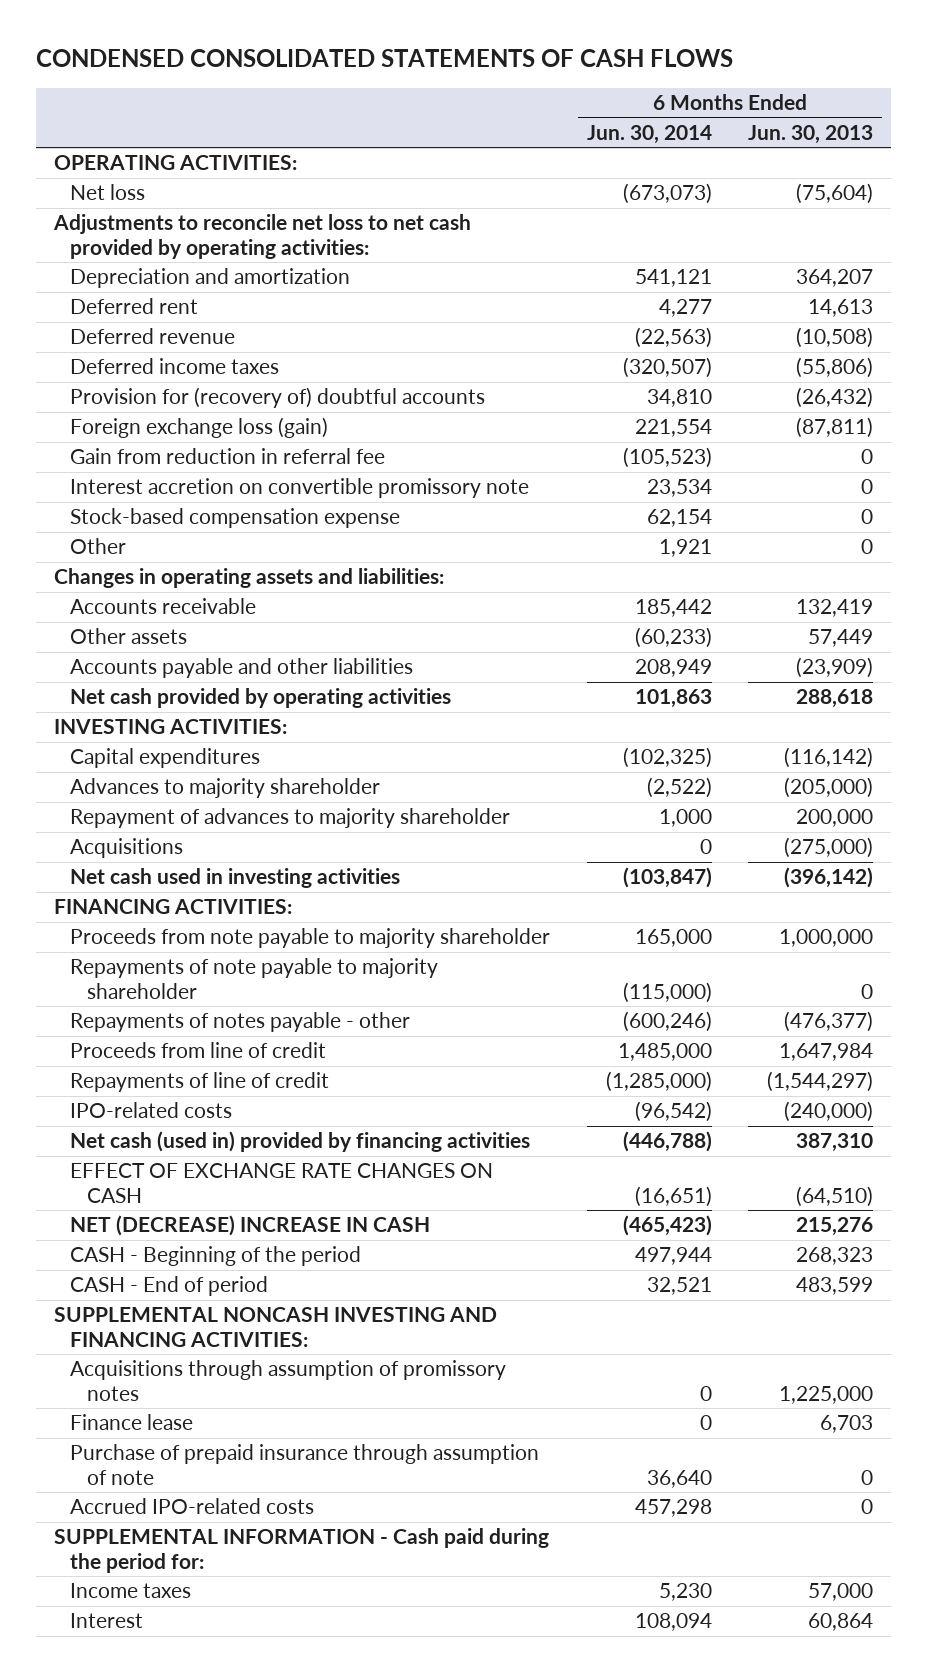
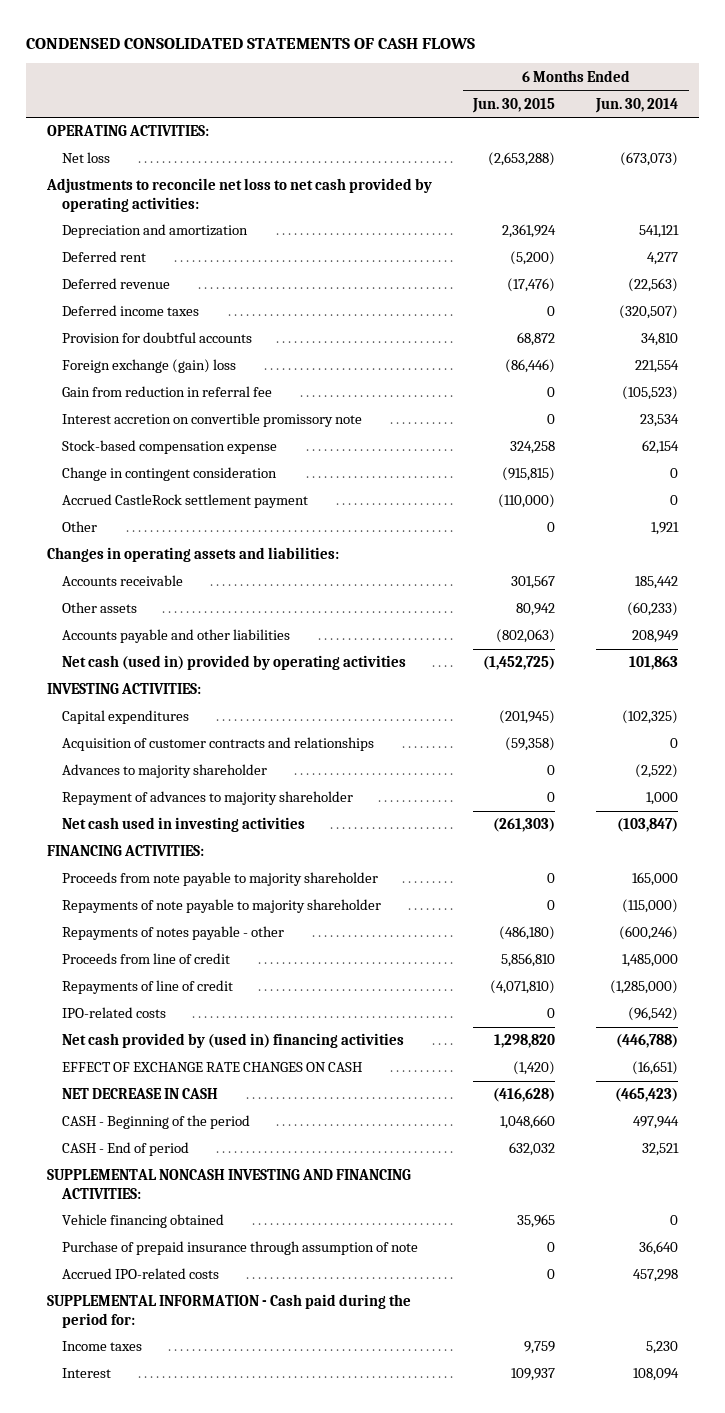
- | 6 Months Ended Jun. 30, 2014 | 6 Months Ended Jun. 30, 2013
+ | 6 Months Ended Jun. 30, 2015 | 6 Months Ended Jun. 30, 2014
- Provision for (recovery of) doubtful accounts | 34,810 | (26,432)
- Foreign exchange loss (gain) | 221,554 | (87,811)
+ Provision for doubtful accounts | 68,872 | 34,810
+ Foreign exchange (gain) loss | (86,446) | 221,554
+ Change in contingent consideration | (915,815) | 0
+ Accrued CastleRock settlement payment | (110,000) | 0
- Net cash provided by operating activities | 101,863 | 288,618
+ Net cash (used in) provided by operating activities | (1,452,725) | 101,863
+ Acquisition of customer contracts and relationships | (59,358) | 0
- Acquisitions | 0 | (275,000)
- Net cash (used in) provided by financing activities | (446,788) | 387,310
+ Net cash provided by (used in) financing activities | 1,298,820 | (446,788)
- NET (DECREASE) INCREASE IN CASH | (465,423) | 215,276
+ NET DECREASE IN CASH | (416,628) | (465,423)
- Acquisitions through assumption of promissory notes | 0 | 1,225,000
- Finance lease | 0 | 6,703
+ Vehicle financing obtained | 35,965 | 0

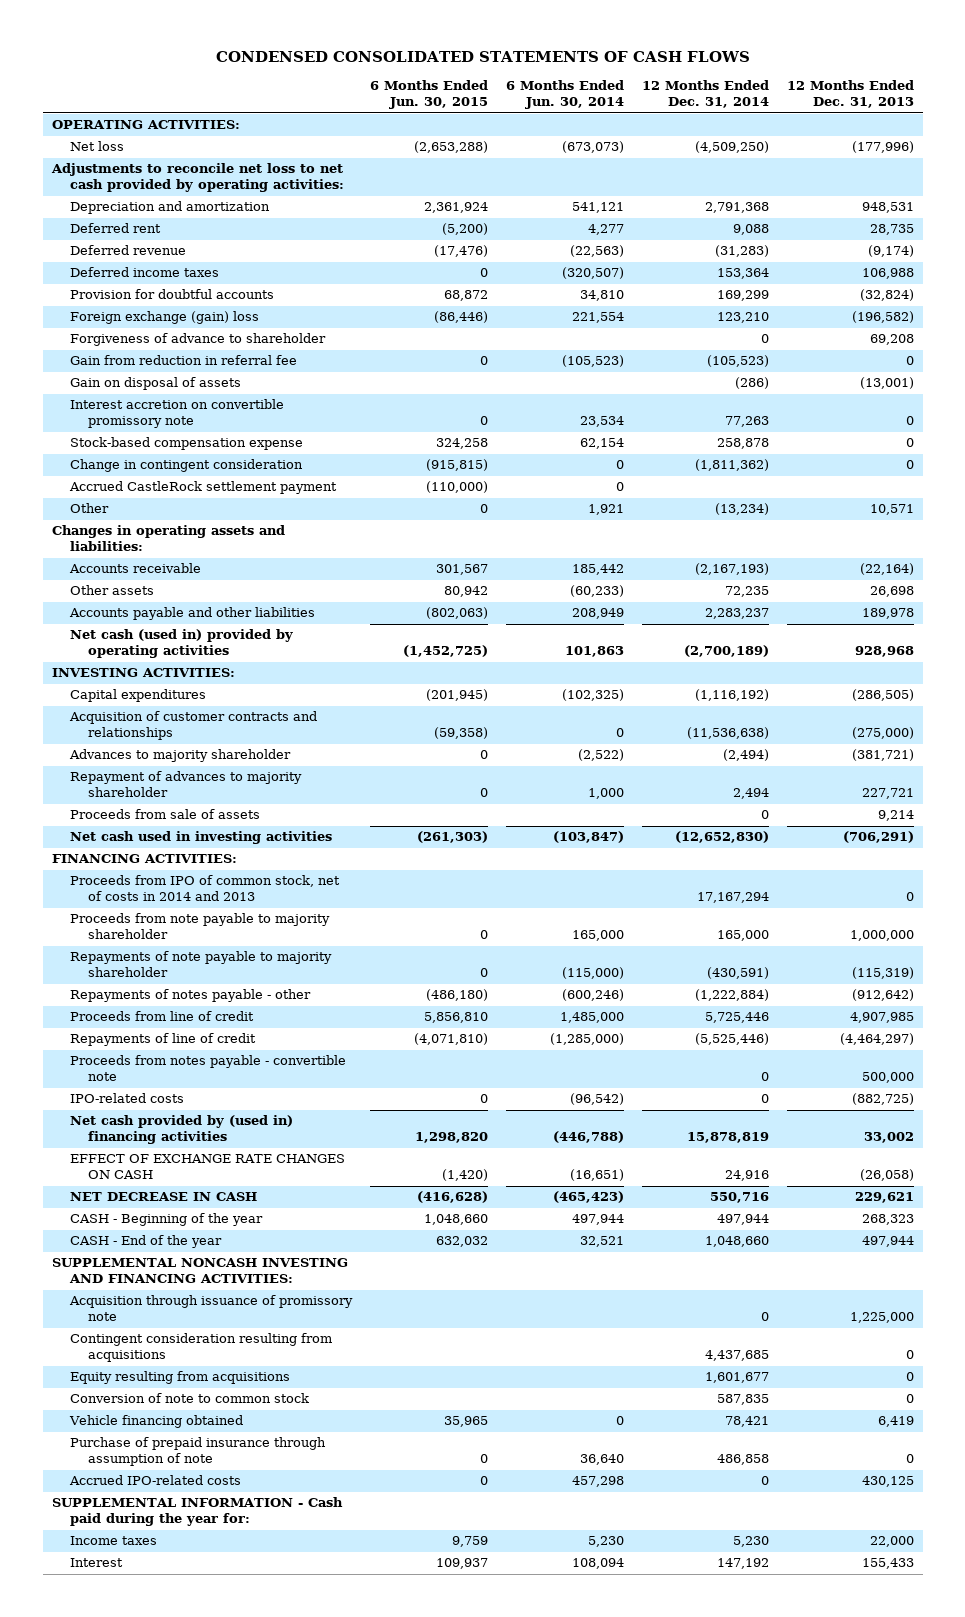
- | 6 Months Ended Jun. 30, 2015 | 6 Months Ended Jun. 30, 2014
+ | 6 Months Ended Jun. 30, 2015 | 6 Months Ended Jun. 30, 2014 | 12 Months Ended Dec. 31, 2014 | 12 Months Ended Dec. 31, 2013
+ Forgiveness of advance to shareholder | | | 0 | 69,208
+ Gain on disposal of assets | | | (286) | (13,001)
+ Proceeds from sale of assets | | | 0 | 9,214
+ Proceeds from IPO of common stock, net of costs in 2014 and 2013 | | | 17,167,294 | 0
+ Proceeds from notes payable - convertible note | | | 0 | 500,000
- CASH - Beginning of the period | 1,048,660 | 497,944
- CASH - End of period | 632,032 | 32,521
+ CASH - Beginning of the year | 1,048,660 | 497,944 | 497,944 | 268,323
+ CASH - End of the year | 632,032 | 32,521 | 1,048,660 | 497,944
+ Acquisition through issuance of promissory note | | | 0 | 1,225,000
+ Contingent consideration resulting from acquisitions | | | 4,437,685 | 0
+ Equity resulting from acquisitions | | | 1,601,677 | 0
+ Conversion of note to common stock | | | 587,835 | 0
- SUPPLEMENTAL INFORMATION - Cash paid during the period for:
+ SUPPLEMENTAL INFORMATION - Cash paid during the year for:

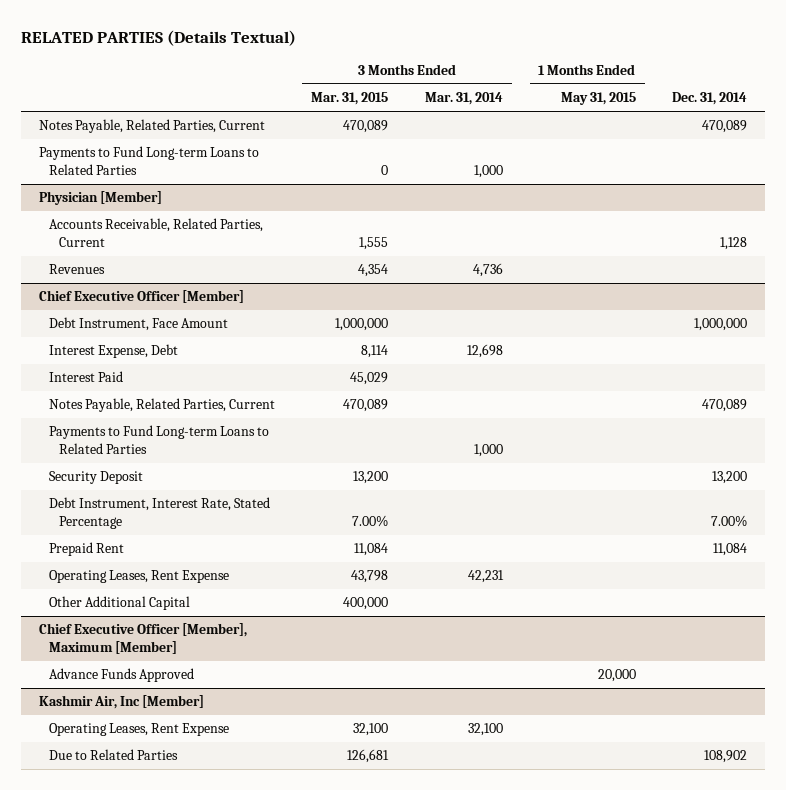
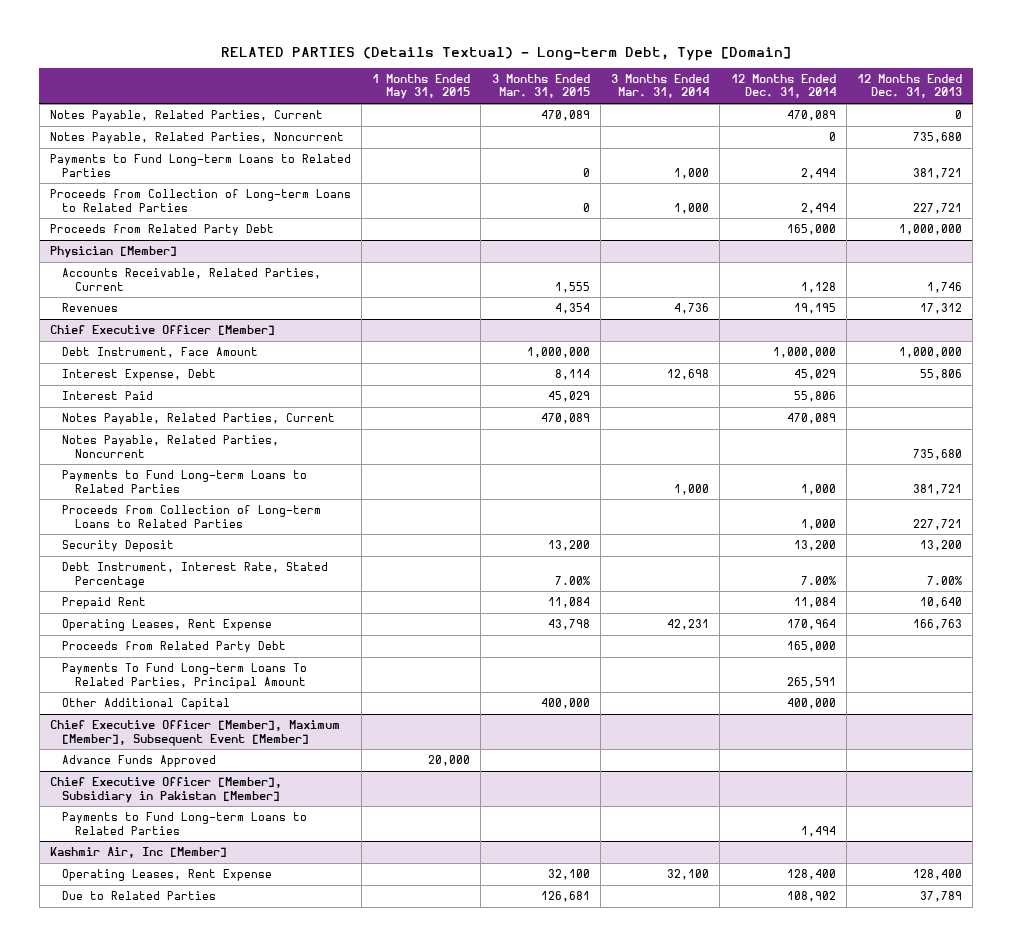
- RELATED PARTIES (Details Textual)
+ RELATED PARTIES (Details Textual) - Long-term Debt, Type [Domain]
- | 3 Months Ended Mar. 31, 2015 | 3 Months Ended Mar. 31, 2014 | 1 Months Ended May 31, 2015 | Dec. 31, 2014
+ | 1 Months Ended May 31, 2015 | 3 Months Ended Mar. 31, 2015 | 3 Months Ended Mar. 31, 2014 | 12 Months Ended Dec. 31, 2014 | 12 Months Ended Dec. 31, 2013
+ Notes Payable, Related Parties, Noncurrent | | | | 0 | 735,680
+ Proceeds from Collection of Long-term Loans to Related Parties | | 0 | 1,000 | 2,494 | 227,721
+ Proceeds from Related Party Debt | | | | 165,000 | 1,000,000
@ Chief Executive Officer [Member]
+ Notes Payable, Related Parties, Noncurrent | | | | | 735,680
+ Proceeds from Collection of Long-term Loans to Related Parties | | | | 1,000 | 227,721
+ Proceeds from Related Party Debt | | | | 165,000 |
+ Payments To Fund Long-term Loans To Related Parties, Principal Amount | | | | 265,591 |
- Chief Executive Officer [Member], Maximum [Member]
+ Chief Executive Officer [Member], Maximum [Member], Subsequent Event [Member]
+ Chief Executive Officer [Member], Subsidiary in Pakistan [Member]
+ Payments to Fund Long-term Loans to Related Parties | | | | 1,494 |

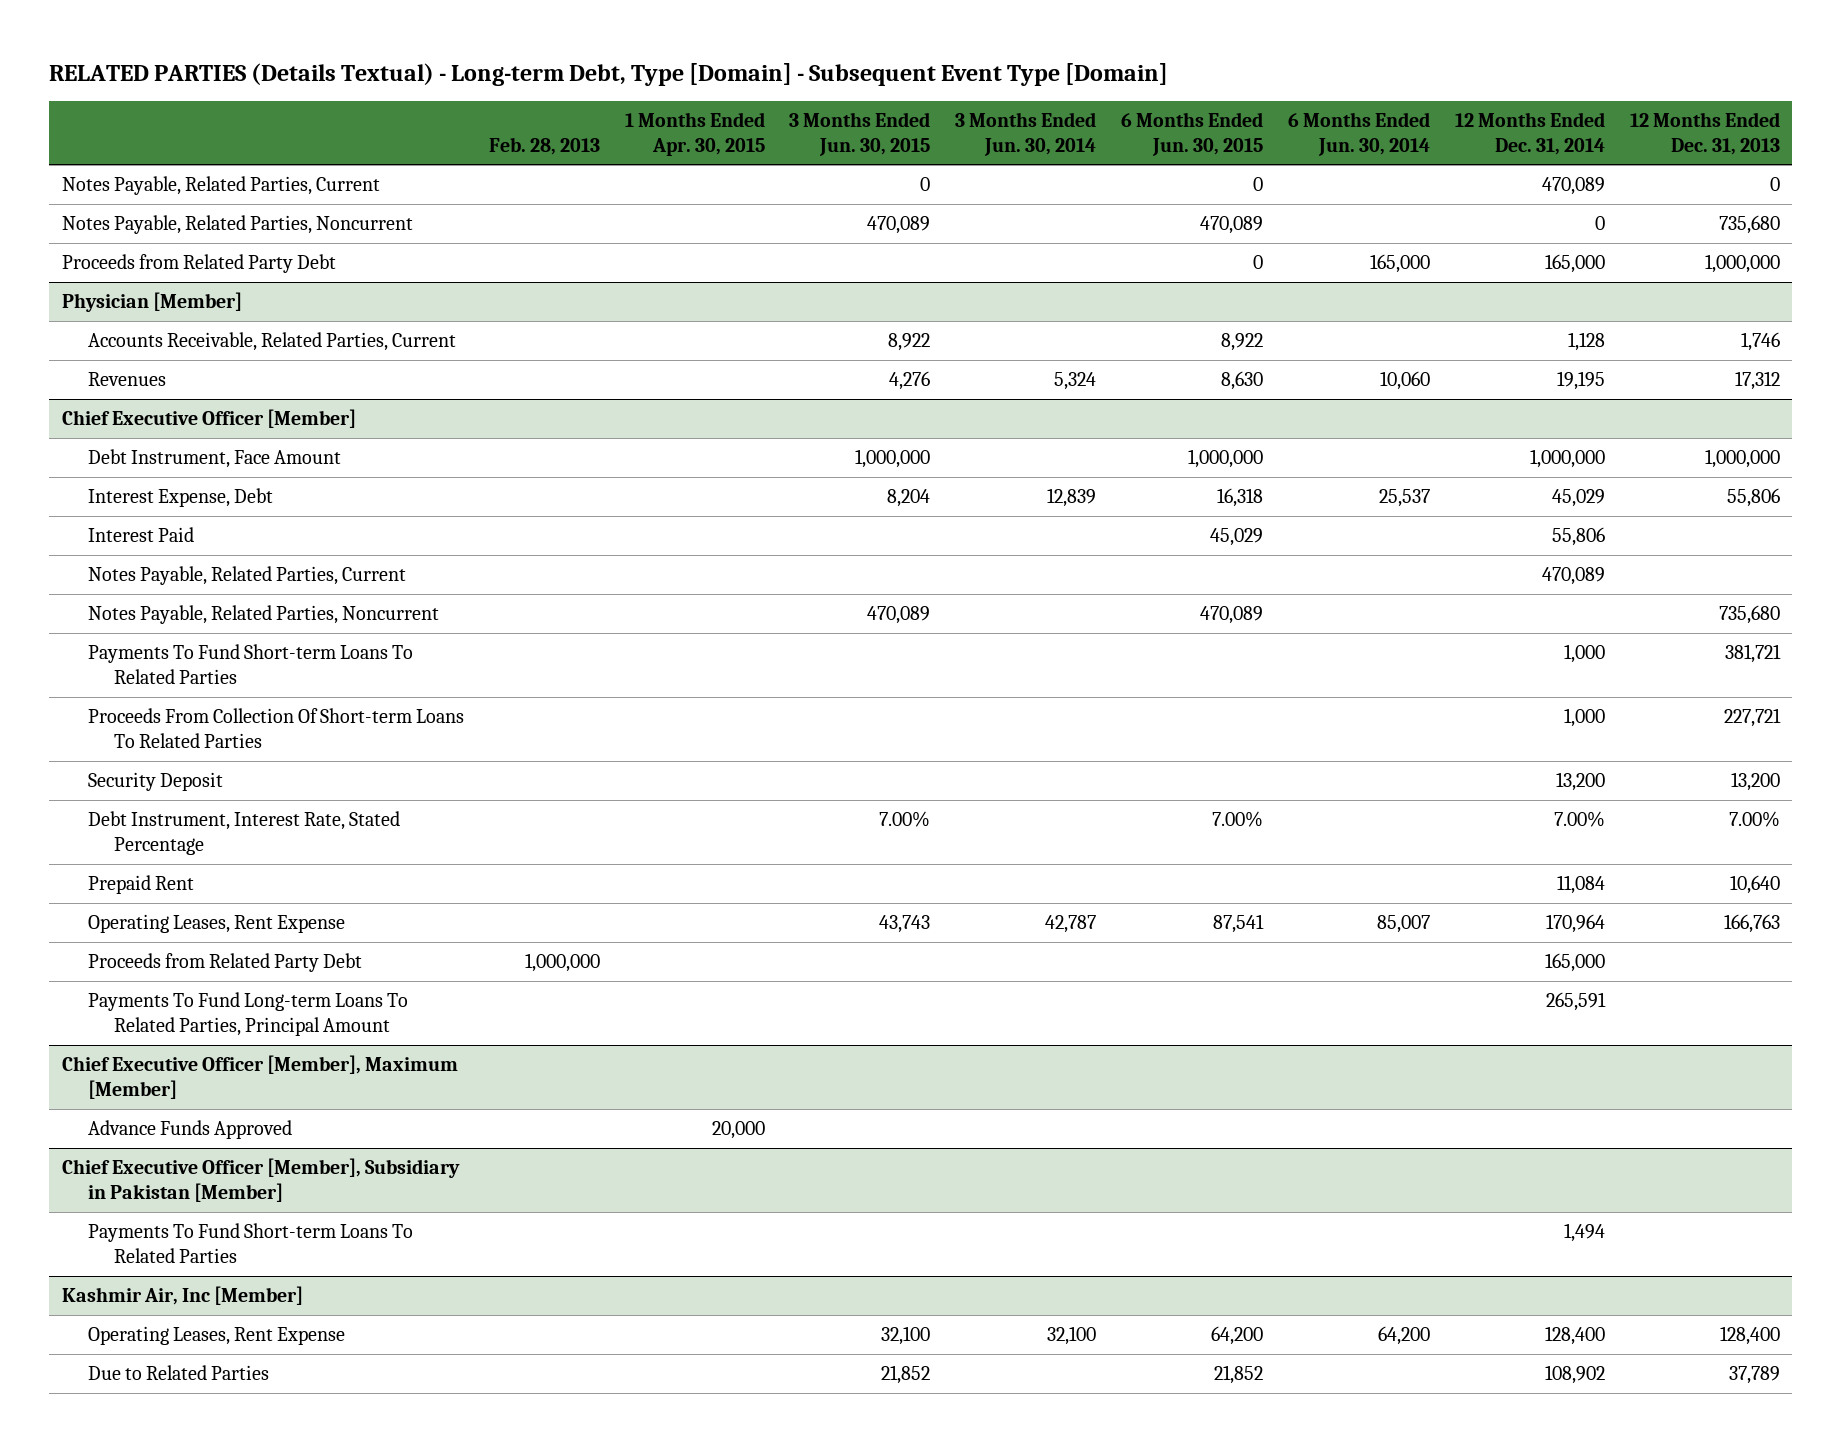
- RELATED PARTIES (Details Textual) - Long-term Debt, Type [Domain]
+ RELATED PARTIES (Details Textual) - Long-term Debt, Type [Domain] - Subsequent Event Type [Domain]
- | 1 Months Ended May 31, 2015 | 3 Months Ended Mar. 31, 2015 | 3 Months Ended Mar. 31, 2014 | 12 Months Ended Dec. 31, 2014 | 12 Months Ended Dec. 31, 2013
+ | Feb. 28, 2013 | 1 Months Ended Apr. 30, 2015 | 3 Months Ended Jun. 30, 2015 | 3 Months Ended Jun. 30, 2014 | 6 Months Ended Jun. 30, 2015 | 6 Months Ended Jun. 30, 2014 | 12 Months Ended Dec. 31, 2014 | 12 Months Ended Dec. 31, 2013
- Payments to Fund Long-term Loans to Related Parties | | 0 | 1,000 | 2,494 | 381,721
- Proceeds from Collection of Long-term Loans to Related Parties | | 0 | 1,000 | 2,494 | 227,721
@ Chief Executive Officer [Member]
- Payments to Fund Long-term Loans to Related Parties | | | 1,000 | 1,000 | 381,721
- Proceeds from Collection of Long-term Loans to Related Parties | | | | 1,000 | 227,721
+ Payments To Fund Short-term Loans To Related Parties | | | | | | | 1,000 | 381,721
+ Proceeds From Collection Of Short-term Loans To Related Parties | | | | | | | 1,000 | 227,721
- Other Additional Capital | | 400,000 | | 400,000 |
- Chief Executive Officer [Member], Maximum [Member], Subsequent Event [Member]
+ Chief Executive Officer [Member], Maximum [Member]
@ Chief Executive Officer [Member], Subsidiary in Pakistan [Member]
- Payments to Fund Long-term Loans to Related Parties | | | | 1,494 |
+ Payments To Fund Short-term Loans To Related Parties | | | | | | | 1,494 |

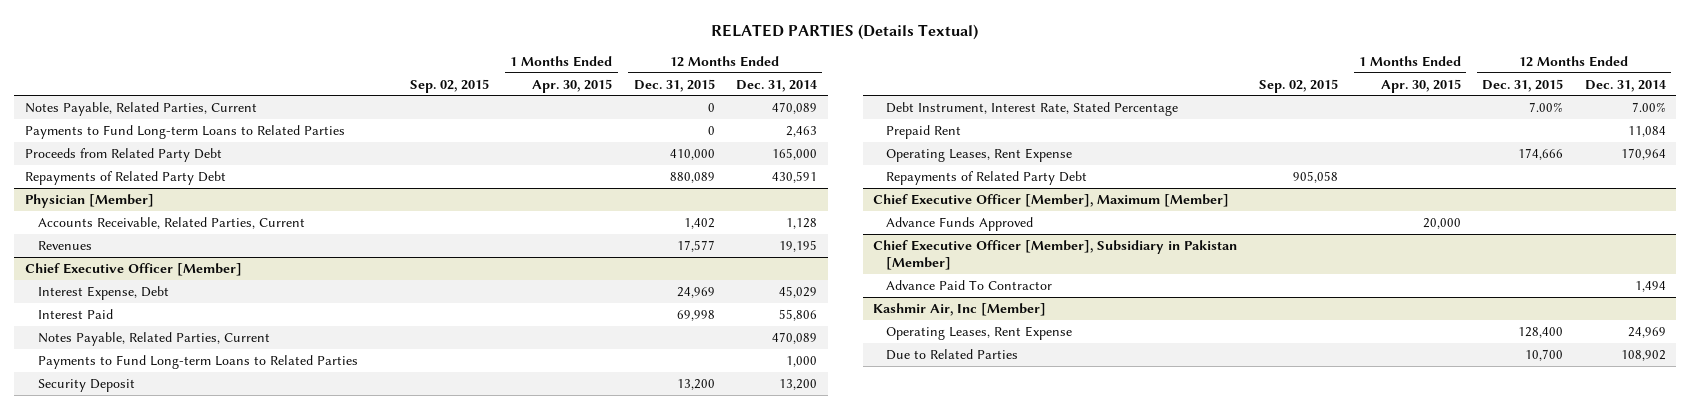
- RELATED PARTIES (Details Textual) - Long-term Debt, Type [Domain] - Subsequent Event Type [Domain]
+ RELATED PARTIES (Details Textual)
- | Feb. 28, 2013 | 1 Months Ended Apr. 30, 2015 | 3 Months Ended Jun. 30, 2015 | 3 Months Ended Jun. 30, 2014 | 6 Months Ended Jun. 30, 2015 | 6 Months Ended Jun. 30, 2014 | 12 Months Ended Dec. 31, 2014 | 12 Months Ended Dec. 31, 2013
+ | Sep. 02, 2015 | 1 Months Ended Apr. 30, 2015 | 12 Months Ended Dec. 31, 2015 | 12 Months Ended Dec. 31, 2014
- Notes Payable, Related Parties, Noncurrent | | | 470,089 | | 470,089 | | 0 | 735,680
+ Payments to Fund Long-term Loans to Related Parties | | | 0 | 2,463
+ Repayments of Related Party Debt | | | 880,089 | 430,591
@ Chief Executive Officer [Member]
- Debt Instrument, Face Amount | | | 1,000,000 | | 1,000,000 | | 1,000,000 | 1,000,000
- Notes Payable, Related Parties, Noncurrent | | | 470,089 | | 470,089 | | | 735,680
- Payments To Fund Short-term Loans To Related Parties | | | | | | | 1,000 | 381,721
- Proceeds From Collection Of Short-term Loans To Related Parties | | | | | | | 1,000 | 227,721
+ Payments to Fund Long-term Loans to Related Parties | | | | 1,000
- Proceeds from Related Party Debt | 1,000,000 | | | | | | 165,000 |
- Payments To Fund Long-term Loans To Related Parties, Principal Amount | | | | | | | 265,591 |
+ Repayments of Related Party Debt | 905,058 | | |
@ Chief Executive Officer [Member], Subsidiary in Pakistan [Member]
- Payments To Fund Short-term Loans To Related Parties | | | | | | | 1,494 |
+ Advance Paid To Contractor | | | | 1,494
@ Kashmir Air, Inc [Member]
- Operating Leases, Rent Expense | | | 32,100 | 32,100 | 64,200 | 64,200 | 128,400 | 128,400
+ Operating Leases, Rent Expense | | | 128,400 | 24,969

